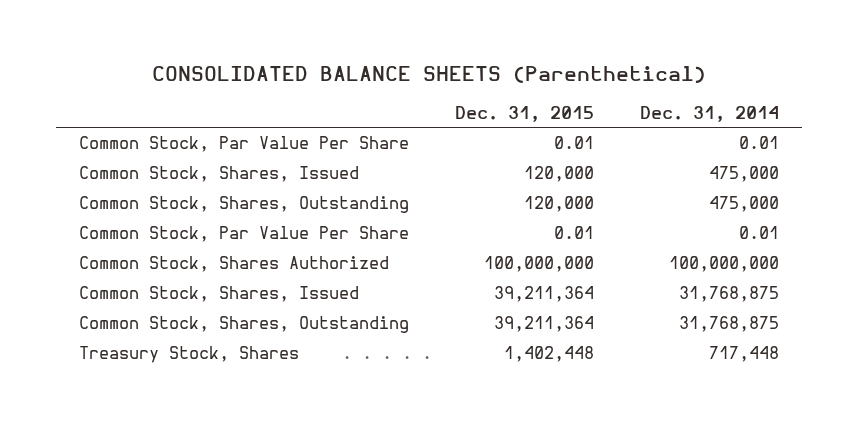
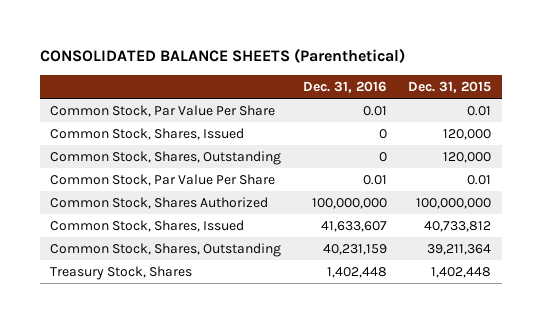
- | Dec. 31, 2015 | Dec. 31, 2014
+ | Dec. 31, 2016 | Dec. 31, 2015
- Common Stock, Shares, Issued | 39,211,364 | 31,768,875
+ Common Stock, Shares, Issued | 41,633,607 | 40,733,812

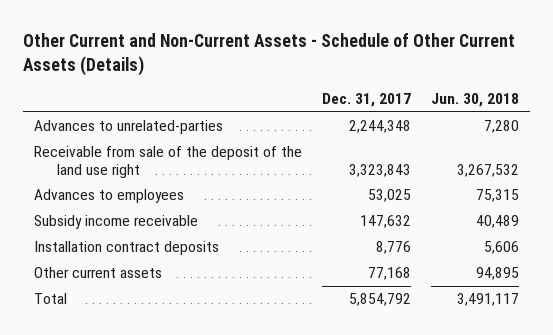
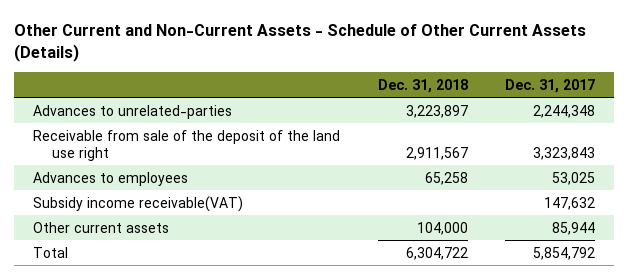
- | Dec. 31, 2017 | Jun. 30, 2018
+ | Dec. 31, 2018 | Dec. 31, 2017
- Subsidy income receivable | 147,632 | 40,489
- Installation contract deposits | 8,776 | 5,606
- Other current assets | 77,168 | 94,895
+ Subsidy income receivable(VAT) | | 147,632
+ Other current assets | 104,000 | 85,944

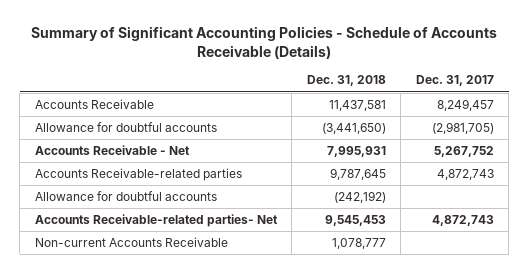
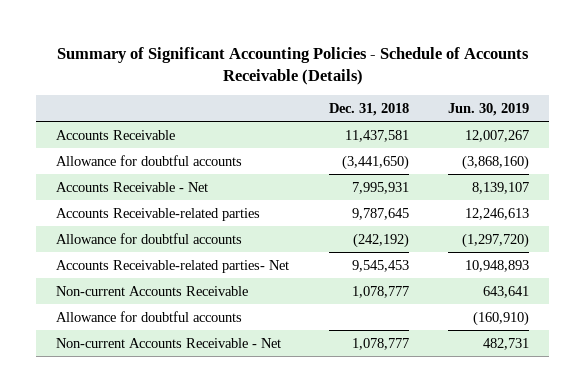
- | Dec. 31, 2018 | Dec. 31, 2017
+ | Dec. 31, 2018 | Jun. 30, 2019
+ Allowance for doubtful accounts | | (160,910)
+ Non-current Accounts Receivable - Net | 1,078,777 | 482,731

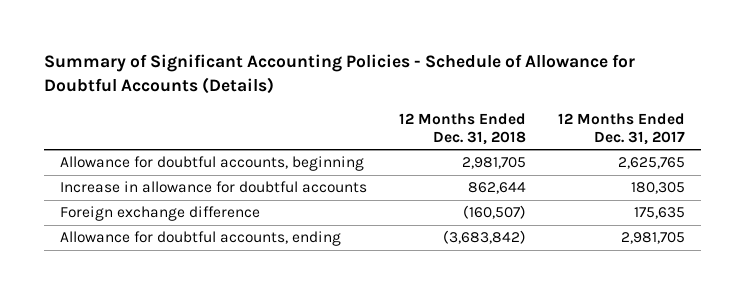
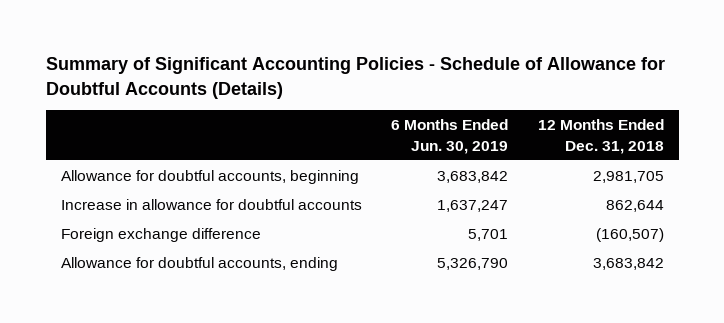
- | 12 Months Ended Dec. 31, 2018 | 12 Months Ended Dec. 31, 2017
+ | 6 Months Ended Jun. 30, 2019 | 12 Months Ended Dec. 31, 2018
- Allowance for doubtful accounts, ending | (3,683,842) | 2,981,705
+ Allowance for doubtful accounts, ending | 5,326,790 | 3,683,842

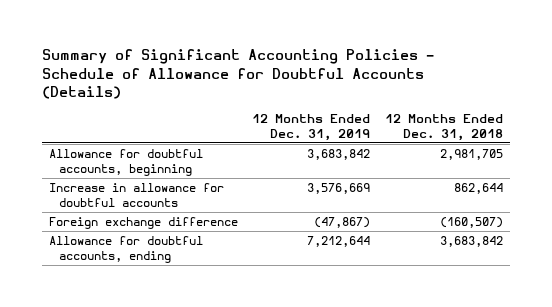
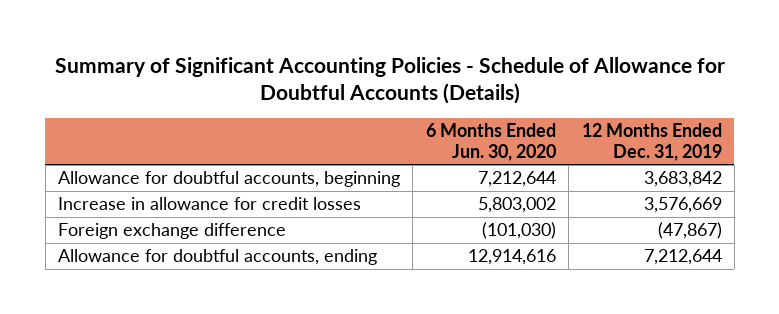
- | 12 Months Ended Dec. 31, 2019 | 12 Months Ended Dec. 31, 2018
+ | 6 Months Ended Jun. 30, 2020 | 12 Months Ended Dec. 31, 2019
- Increase in allowance for doubtful accounts | 3,576,669 | 862,644
+ Increase in allowance for credit losses | 5,803,002 | 3,576,669

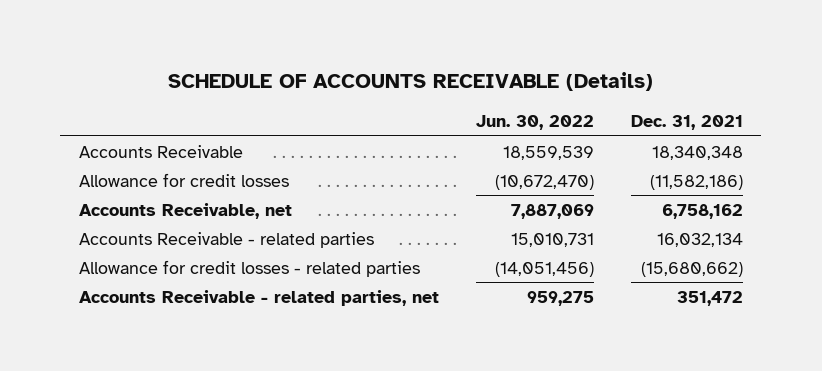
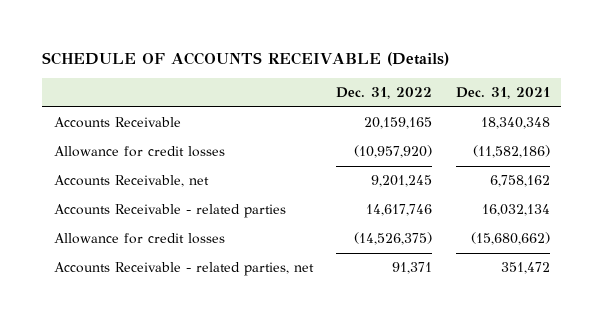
- | Jun. 30, 2022 | Dec. 31, 2021
+ | Dec. 31, 2022 | Dec. 31, 2021
- Allowance for credit losses - related parties | (14,051,456) | (15,680,662)
+ Allowance for credit losses | (14,526,375) | (15,680,662)

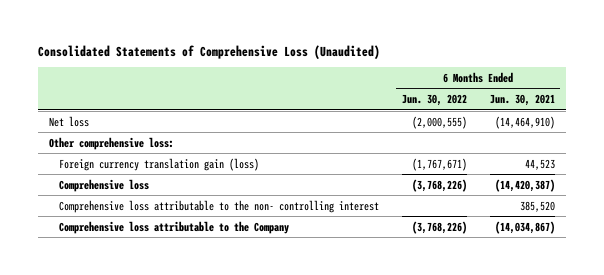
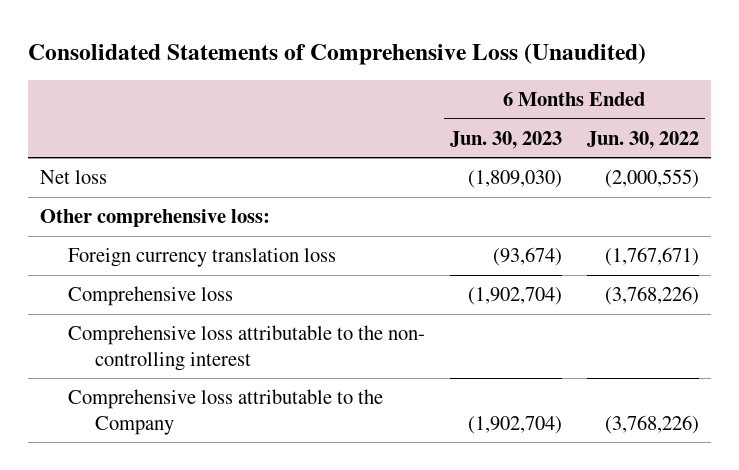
- | 6 Months Ended Jun. 30, 2022 | 6 Months Ended Jun. 30, 2021
+ | 6 Months Ended Jun. 30, 2023 | 6 Months Ended Jun. 30, 2022
- Foreign currency translation gain (loss) | (1,767,671) | 44,523
+ Foreign currency translation loss | (93,674) | (1,767,671)

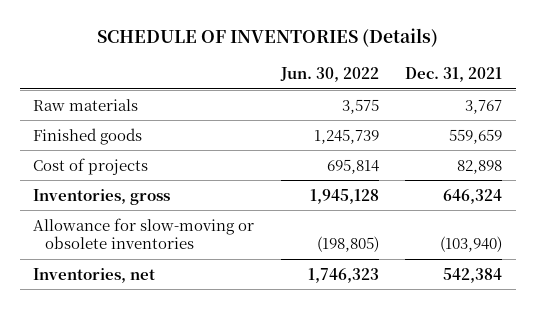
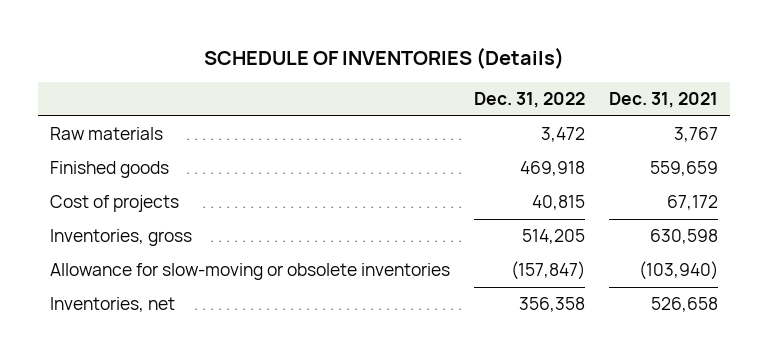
- | Jun. 30, 2022 | Dec. 31, 2021
+ | Dec. 31, 2022 | Dec. 31, 2021
- Cost of projects | 695,814 | 82,898
- Inventories, gross | 1,945,128 | 646,324
+ Cost of projects | 40,815 | 67,172
+ Inventories, gross | 514,205 | 630,598
- Inventories, net | 1,746,323 | 542,384
+ Inventories, net | 356,358 | 526,658

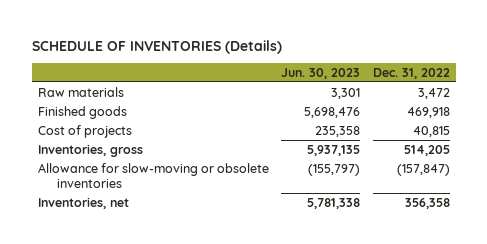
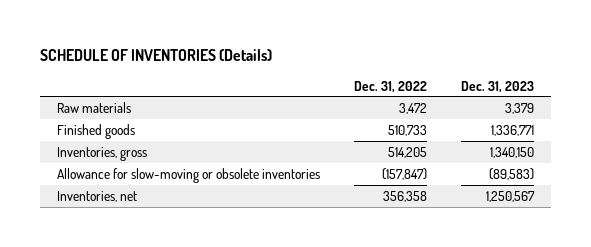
- | Jun. 30, 2023 | Dec. 31, 2022
+ | Dec. 31, 2022 | Dec. 31, 2023
- Finished goods | 5,698,476 | 469,918
- Cost of projects | 235,358 | 40,815
+ Finished goods | 510,733 | 1,336,771

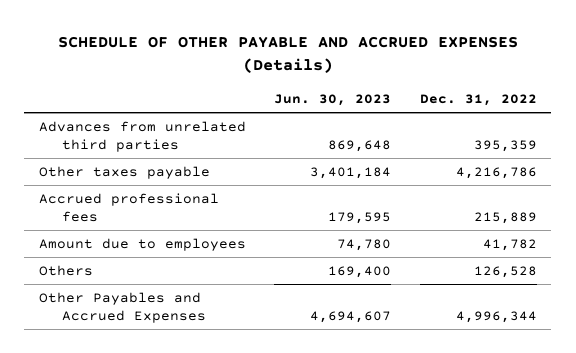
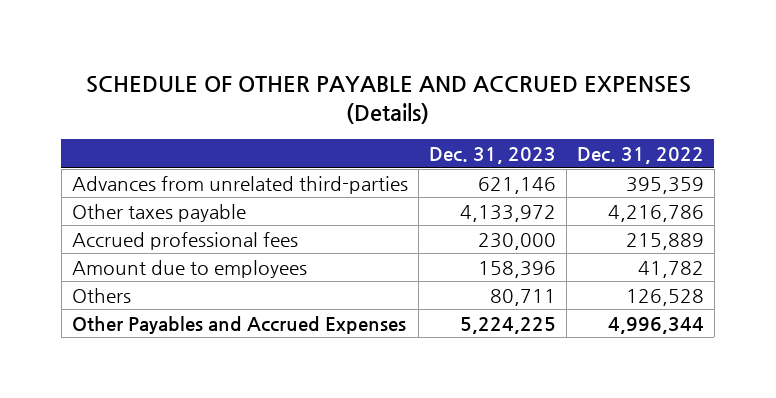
- | Jun. 30, 2023 | Dec. 31, 2022
+ | Dec. 31, 2023 | Dec. 31, 2022
- Advances from unrelated third parties | 869,648 | 395,359
+ Advances from unrelated third-parties | 621,146 | 395,359

